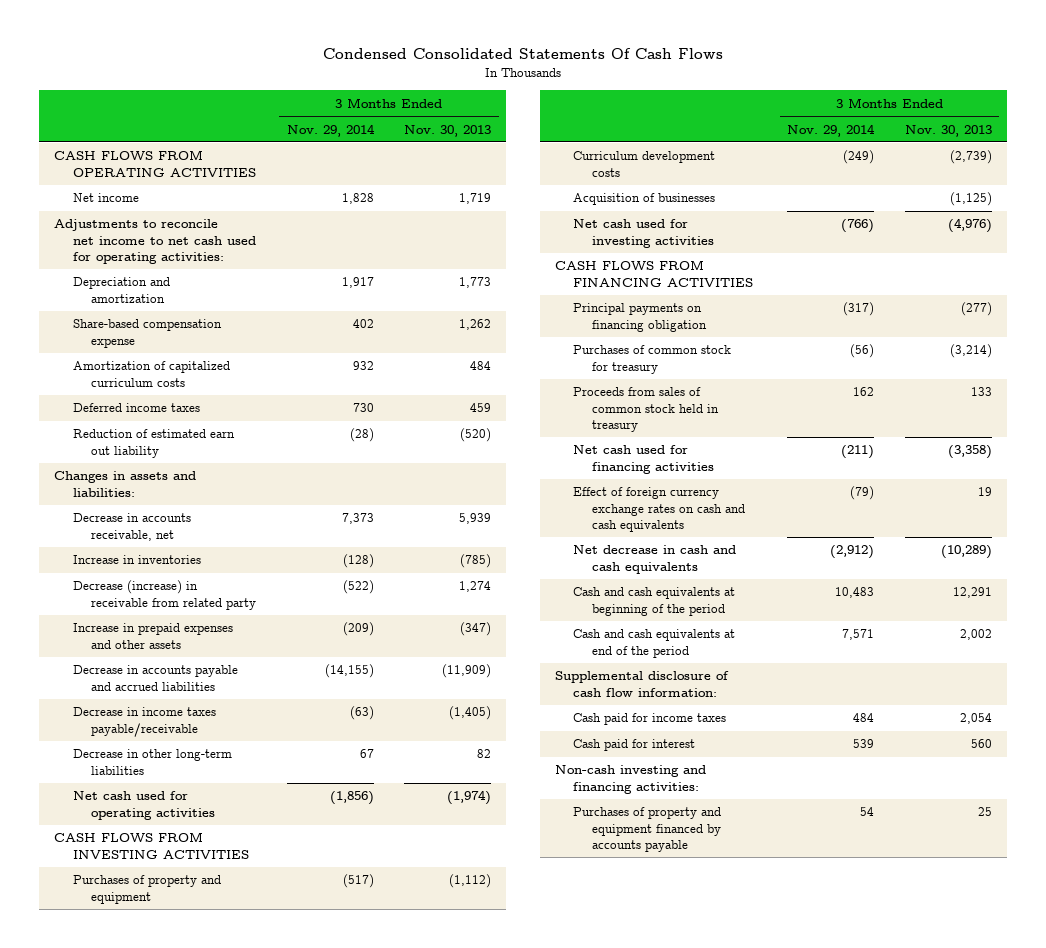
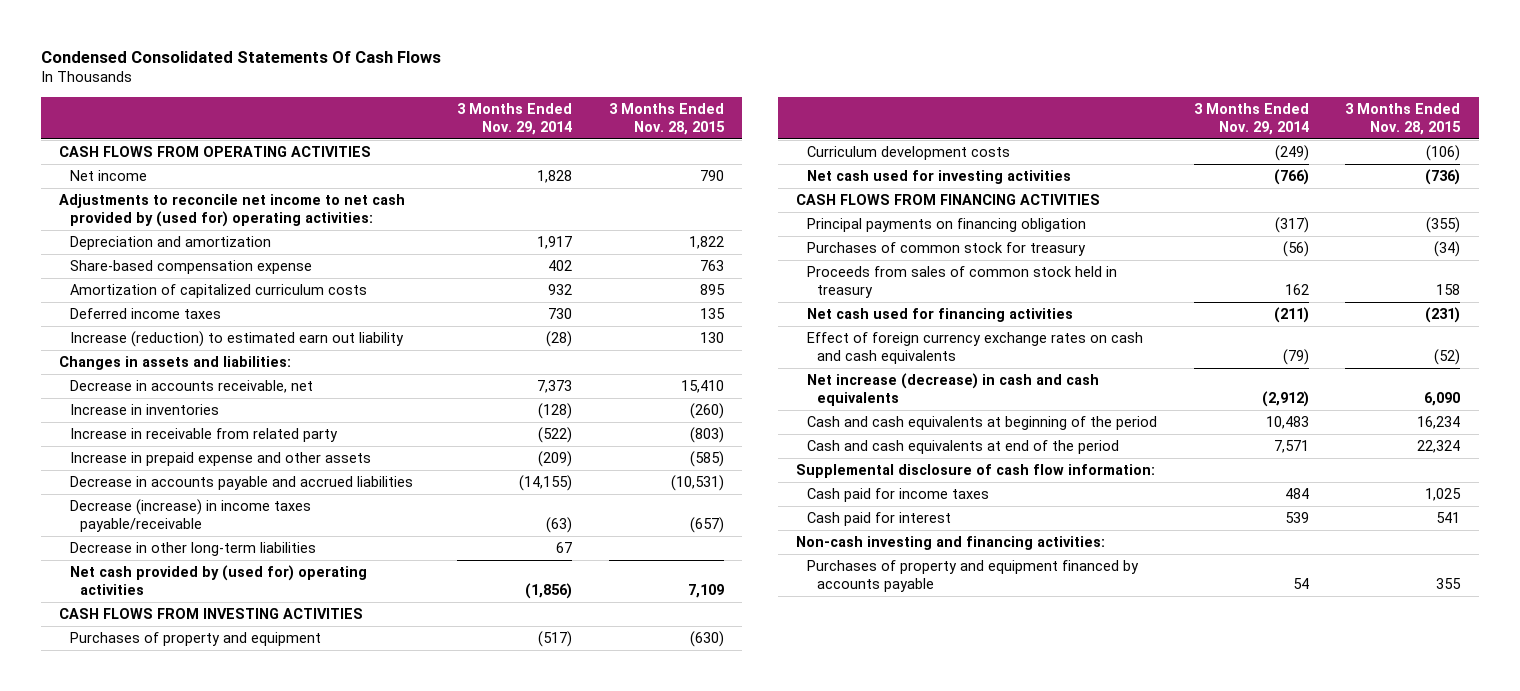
- | 3 Months Ended Nov. 29, 2014 | 3 Months Ended Nov. 30, 2013
+ | 3 Months Ended Nov. 29, 2014 | 3 Months Ended Nov. 28, 2015
- Adjustments to reconcile net income to net cash used for operating activities:
+ Adjustments to reconcile net income to net cash provided by (used for) operating activities:
- Reduction of estimated earn out liability | (28) | (520)
+ Increase (reduction) to estimated earn out liability | (28) | 130
- Decrease (increase) in receivable from related party | (522) | 1,274
- Increase in prepaid expenses and other assets | (209) | (347)
+ Increase in receivable from related party | (522) | (803)
+ Increase in prepaid expense and other assets | (209) | (585)
- Decrease in income taxes payable/receivable | (63) | (1,405)
+ Decrease (increase) in income taxes payable/receivable | (63) | (657)
- Net cash used for operating activities | (1,856) | (1,974)
+ Net cash provided by (used for) operating activities | (1,856) | 7,109
- Acquisition of businesses | | (1,125)
- Net decrease in cash and cash equivalents | (2,912) | (10,289)
+ Net increase (decrease) in cash and cash equivalents | (2,912) | 6,090

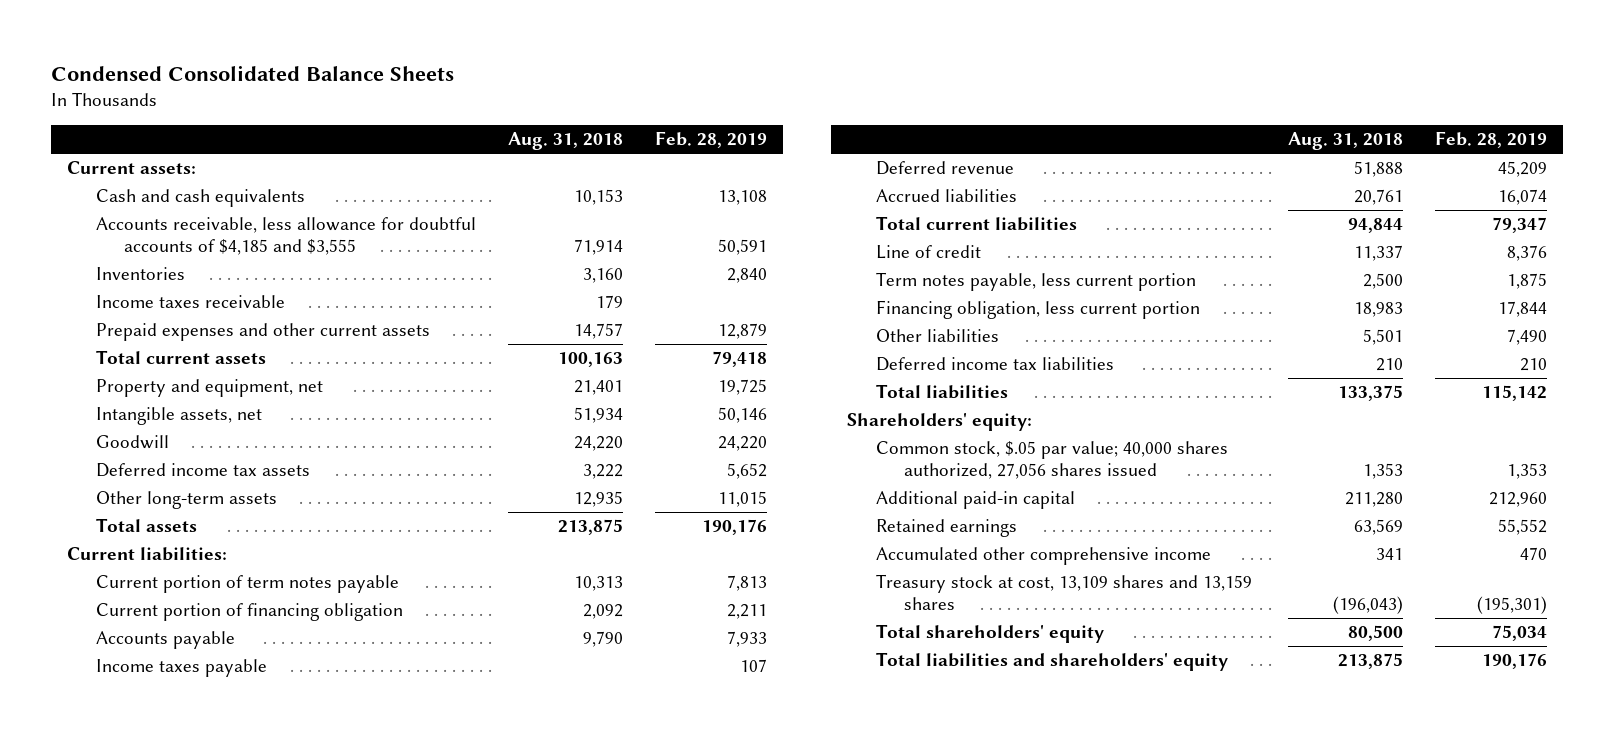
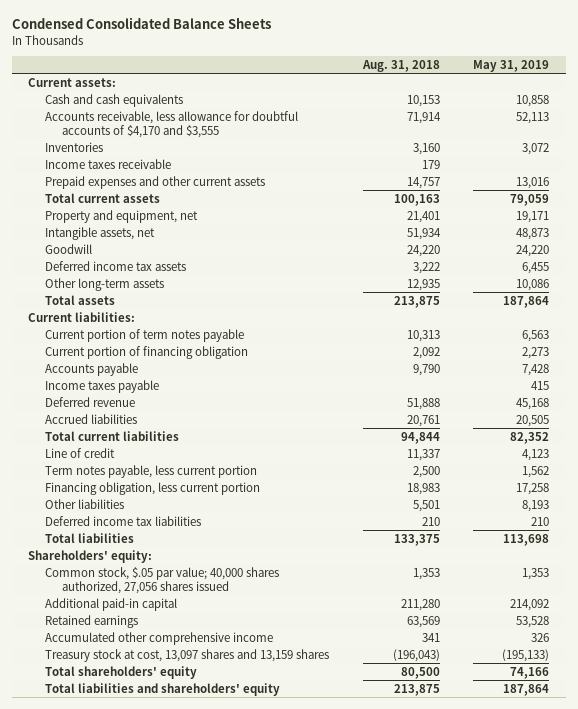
- | Aug. 31, 2018 | Feb. 28, 2019
+ | Aug. 31, 2018 | May 31, 2019
- Accounts receivable, less allowance for doubtful accounts of $4,185 and $3,555 | 71,914 | 50,591
+ Accounts receivable, less allowance for doubtful accounts of $4,170 and $3,555 | 71,914 | 52,113
- Treasury stock at cost, 13,109 shares and 13,159 shares | (196,043) | (195,301)
+ Treasury stock at cost, 13,097 shares and 13,159 shares | (196,043) | (195,133)

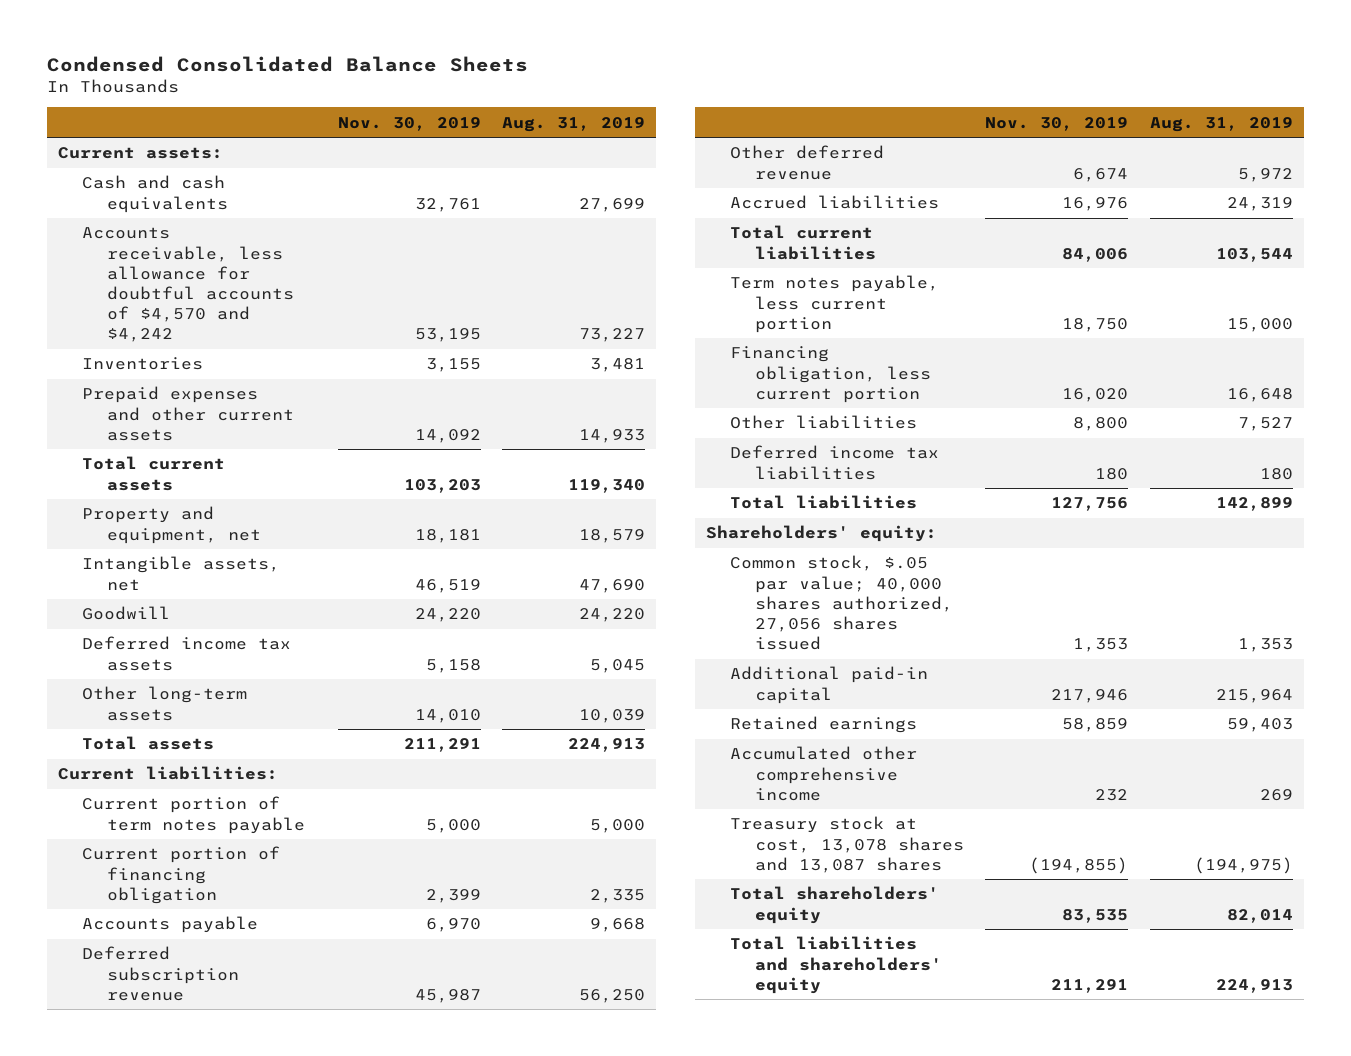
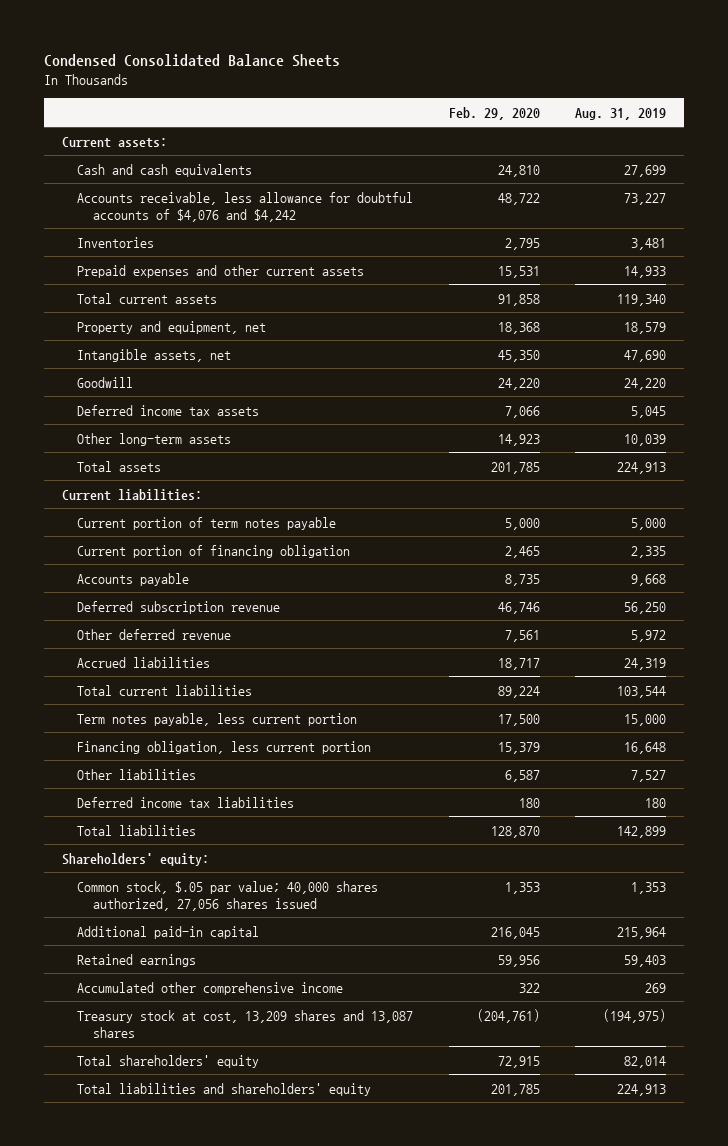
- | Nov. 30, 2019 | Aug. 31, 2019
+ | Feb. 29, 2020 | Aug. 31, 2019
- Accounts receivable, less allowance for doubtful accounts of $4,570 and $4,242 | 53,195 | 73,227
+ Accounts receivable, less allowance for doubtful accounts of $4,076 and $4,242 | 48,722 | 73,227
- Treasury stock at cost, 13,078 shares and 13,087 shares | (194,855) | (194,975)
+ Treasury stock at cost, 13,209 shares and 13,087 shares | (204,761) | (194,975)

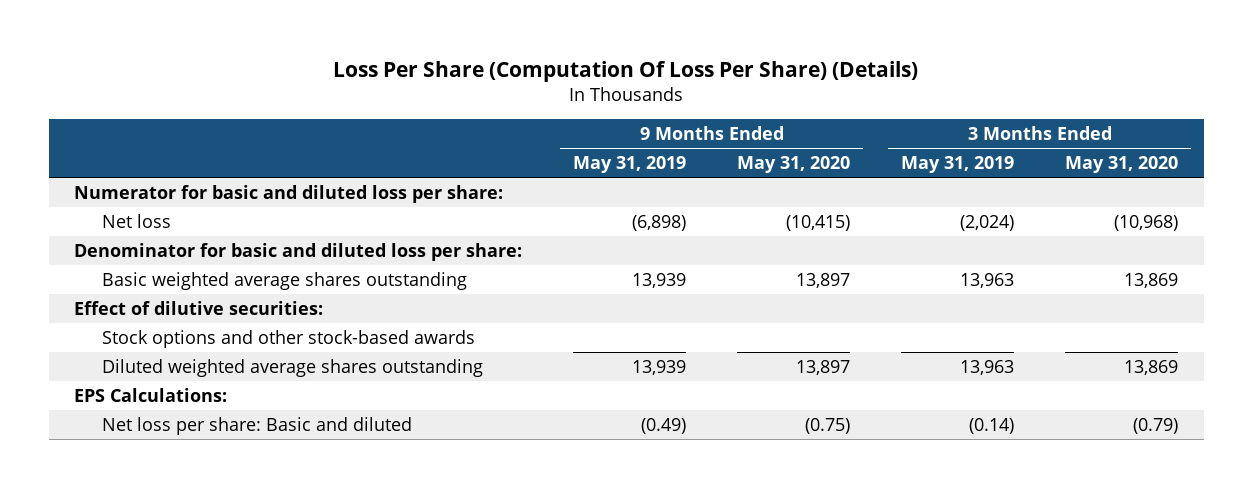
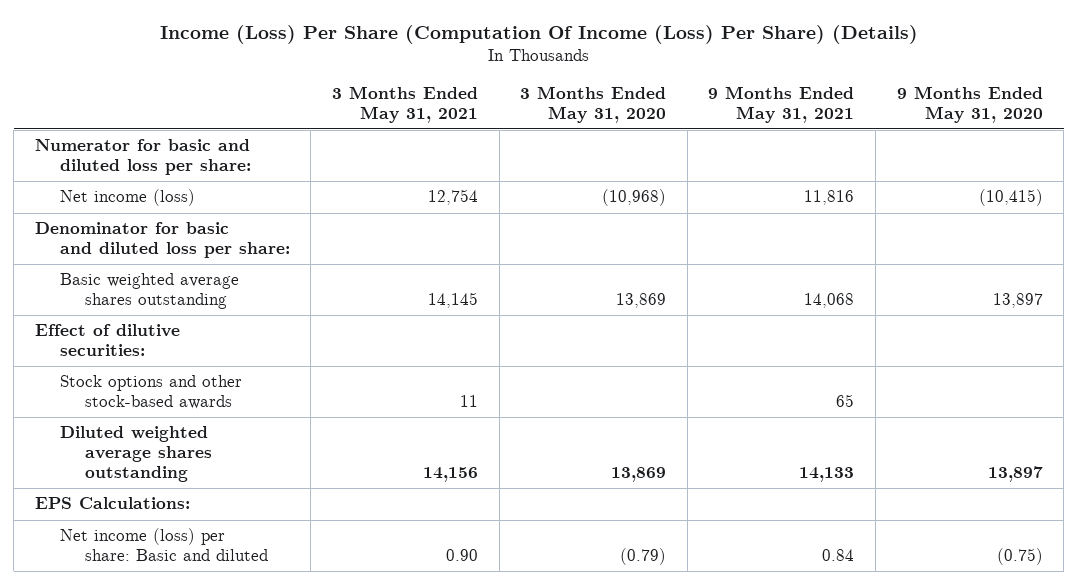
- Loss Per Share (Computation Of Loss Per Share) (Details)
+ Income (Loss) Per Share (Computation Of Income (Loss) Per Share) (Details)
- | 9 Months Ended May 31, 2019 | 9 Months Ended May 31, 2020 | 3 Months Ended May 31, 2019 | 3 Months Ended May 31, 2020
+ | 3 Months Ended May 31, 2021 | 3 Months Ended May 31, 2020 | 9 Months Ended May 31, 2021 | 9 Months Ended May 31, 2020
- Net loss | (6,898) | (10,415) | (2,024) | (10,968)
+ Net income (loss) | 12,754 | (10,968) | 11,816 | (10,415)
- Net loss per share: Basic and diluted | (0.49) | (0.75) | (0.14) | (0.79)
+ Net income (loss) per share: Basic and diluted | 0.90 | (0.79) | 0.84 | (0.75)

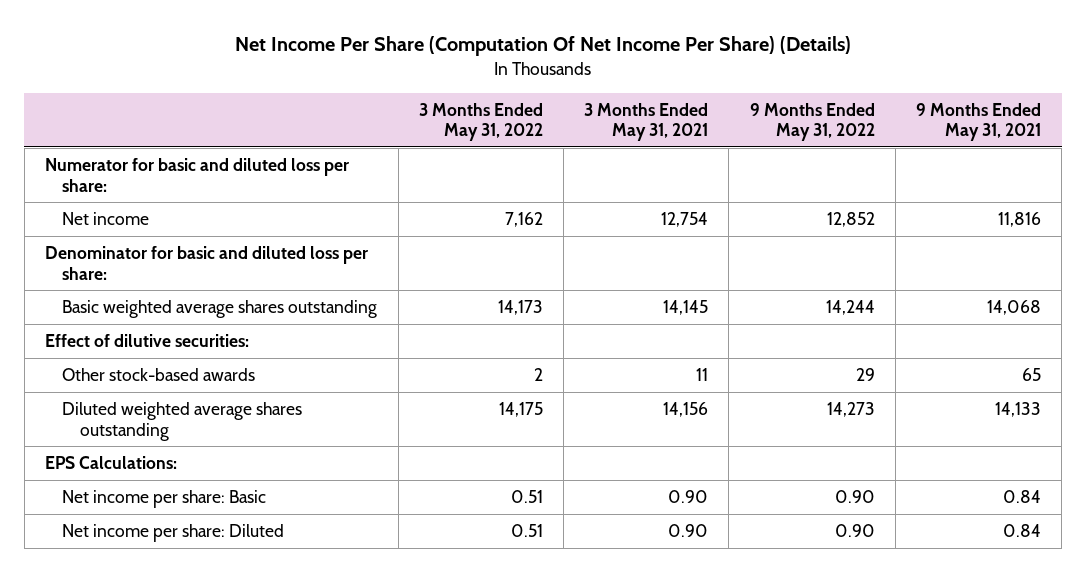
- Income (Loss) Per Share (Computation Of Income (Loss) Per Share) (Details)
+ Net Income Per Share (Computation Of Net Income Per Share) (Details)
- | 3 Months Ended May 31, 2021 | 3 Months Ended May 31, 2020 | 9 Months Ended May 31, 2021 | 9 Months Ended May 31, 2020
+ | 3 Months Ended May 31, 2022 | 3 Months Ended May 31, 2021 | 9 Months Ended May 31, 2022 | 9 Months Ended May 31, 2021
- Net income (loss) | 12,754 | (10,968) | 11,816 | (10,415)
+ Net income | 7,162 | 12,754 | 12,852 | 11,816
- Stock options and other stock-based awards | 11 | | 65 |
+ Other stock-based awards | 2 | 11 | 29 | 65
- Net income (loss) per share: Basic and diluted | 0.90 | (0.79) | 0.84 | (0.75)
+ Net income per share: Basic | 0.51 | 0.90 | 0.90 | 0.84
+ Net income per share: Diluted | 0.51 | 0.90 | 0.90 | 0.84

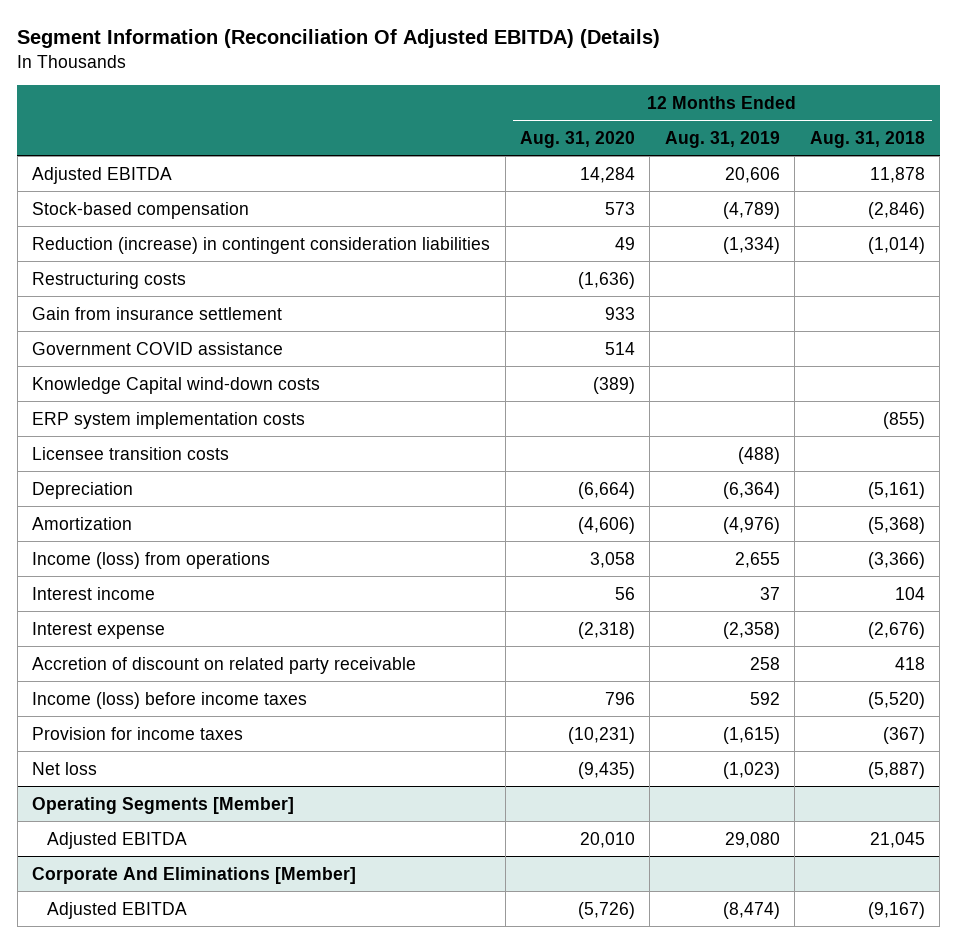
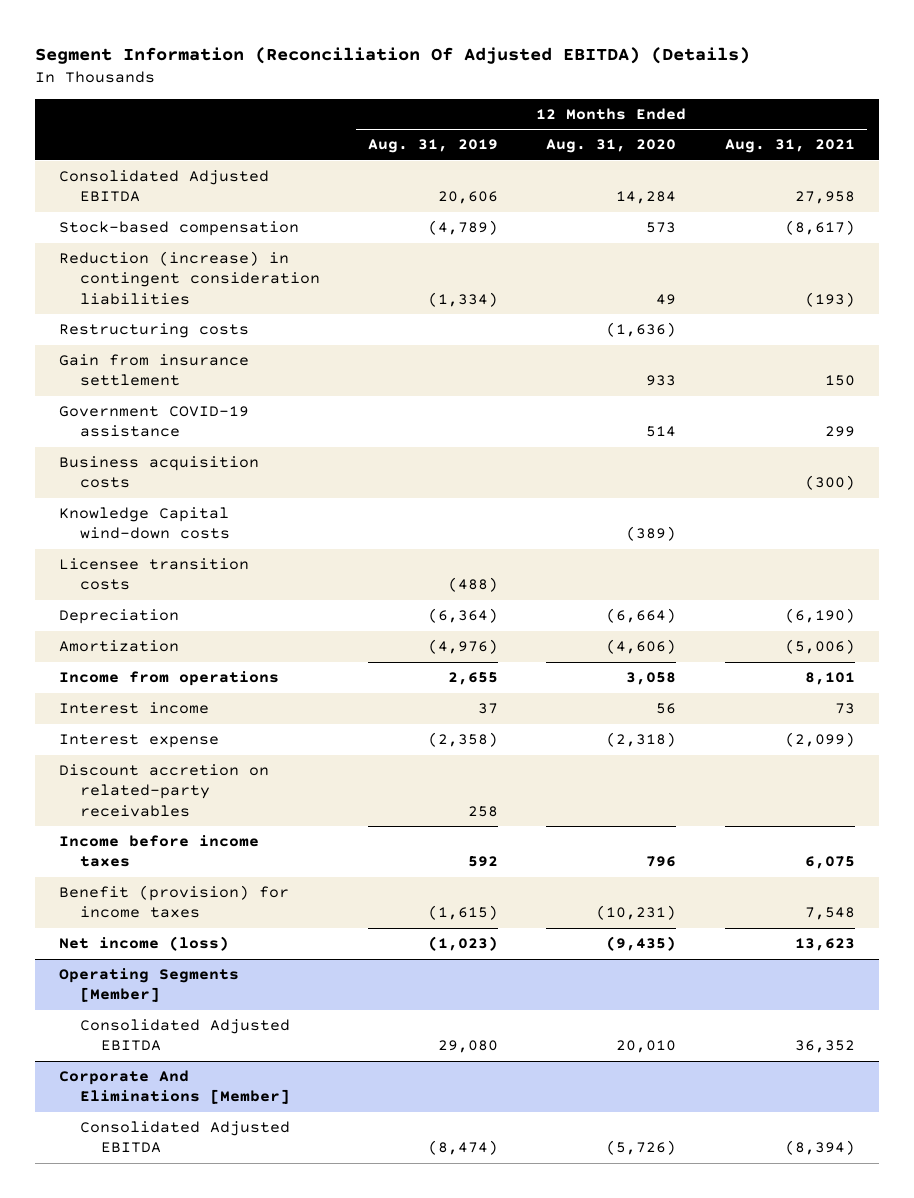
- | 12 Months Ended Aug. 31, 2020 | 12 Months Ended Aug. 31, 2019 | 12 Months Ended Aug. 31, 2018
+ | 12 Months Ended Aug. 31, 2019 | 12 Months Ended Aug. 31, 2020 | 12 Months Ended Aug. 31, 2021
- Adjusted EBITDA | 14,284 | 20,606 | 11,878
+ Consolidated Adjusted EBITDA | 20,606 | 14,284 | 27,958
- Government COVID assistance | 514 | |
+ Government COVID-19 assistance | | 514 | 299
+ Business acquisition costs | | | (300)
- ERP system implementation costs | | | (855)
- Income (loss) from operations | 3,058 | 2,655 | (3,366)
+ Income from operations | 2,655 | 3,058 | 8,101
- Accretion of discount on related party receivable | | 258 | 418
- Income (loss) before income taxes | 796 | 592 | (5,520)
- Provision for income taxes | (10,231) | (1,615) | (367)
- Net loss | (9,435) | (1,023) | (5,887)
+ Discount accretion on related-party receivables | 258 | |
+ Income before income taxes | 592 | 796 | 6,075
+ Benefit (provision) for income taxes | (1,615) | (10,231) | 7,548
+ Net income (loss) | (1,023) | (9,435) | 13,623
@ Operating Segments [Member]
- Adjusted EBITDA | 20,010 | 29,080 | 21,045
+ Consolidated Adjusted EBITDA | 29,080 | 20,010 | 36,352
@ Corporate And Eliminations [Member]
- Adjusted EBITDA | (5,726) | (8,474) | (9,167)
+ Consolidated Adjusted EBITDA | (8,474) | (5,726) | (8,394)

